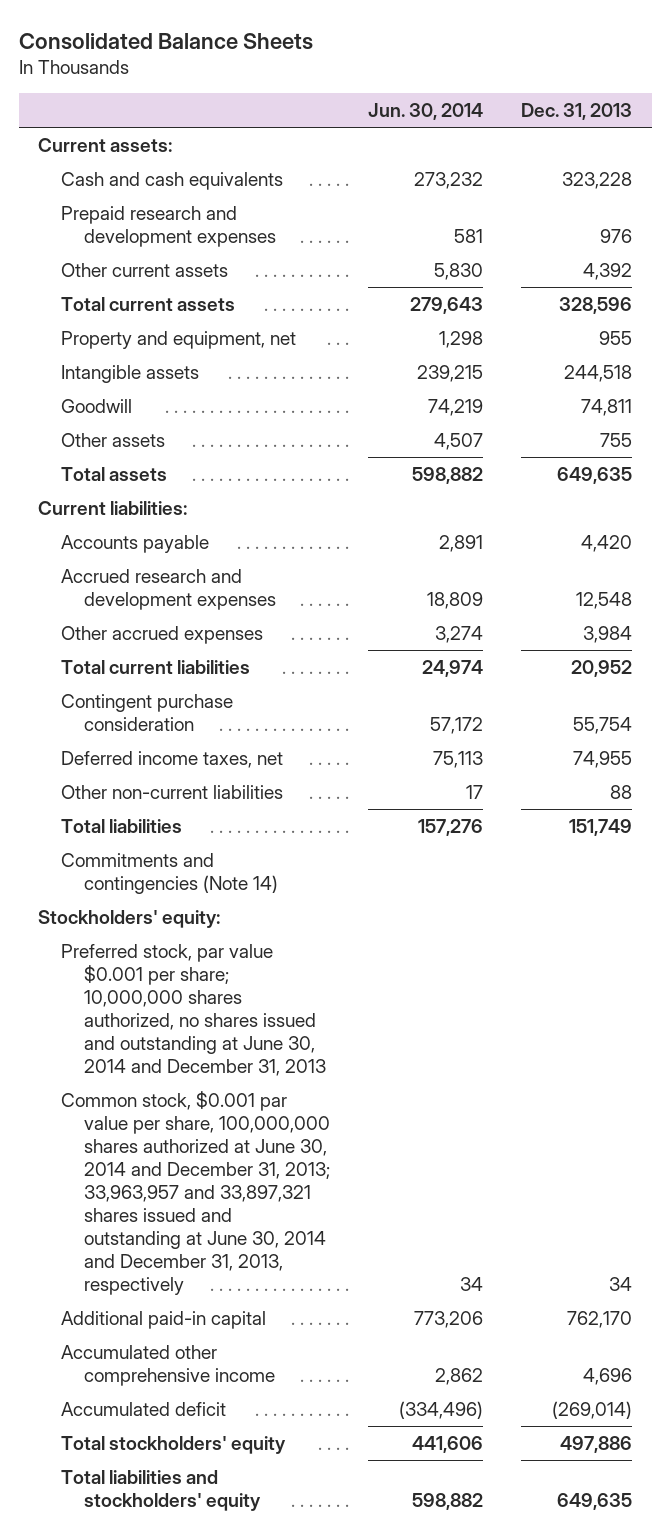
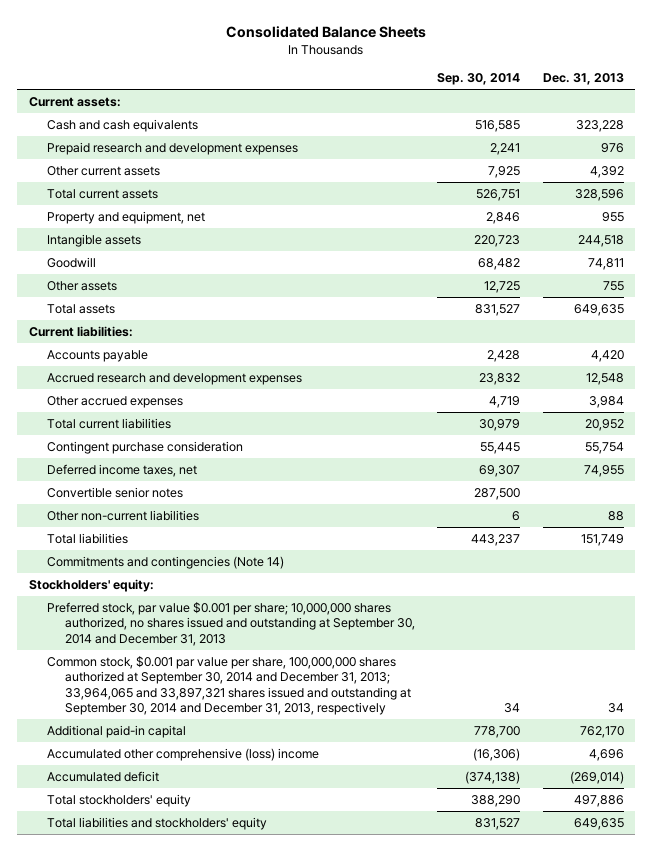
- | Jun. 30, 2014 | Dec. 31, 2013
+ | Sep. 30, 2014 | Dec. 31, 2013
+ Convertible senior notes | 287,500 |
- Preferred stock, par value $0.001 per share; 10,000,000 shares authorized, no shares issued and outstanding at June 30, 2014 and December 31, 2013
- Common stock, $0.001 par value per share, 100,000,000 shares authorized at June 30, 2014 and December 31, 2013; 33,963,957 and 33,897,321 shares issued and outstanding at June 30, 2014 and December 31, 2013, respectively | 34 | 34
+ Preferred stock, par value $0.001 per share; 10,000,000 shares authorized, no shares issued and outstanding at September 30, 2014 and December 31, 2013
+ Common stock, $0.001 par value per share, 100,000,000 shares authorized at September 30, 2014 and December 31, 2013; 33,964,065 and 33,897,321 shares issued and outstanding at September 30, 2014 and December 31, 2013, respectively | 34 | 34
- Accumulated other comprehensive income | 2,862 | 4,696
+ Accumulated other comprehensive (loss) income | (16,306) | 4,696

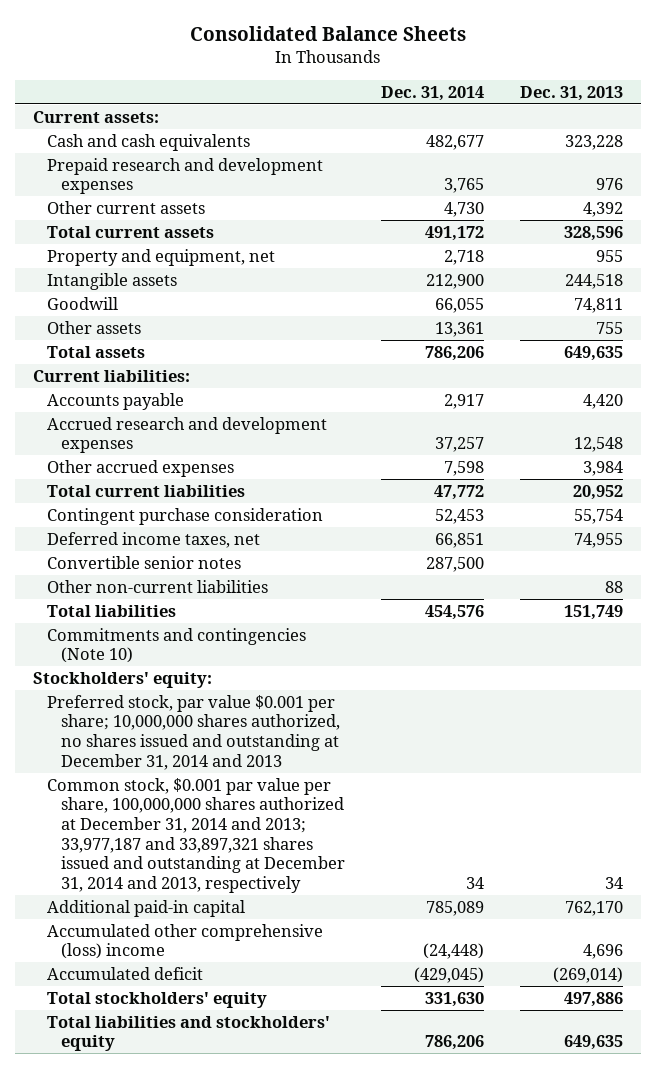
- | Sep. 30, 2014 | Dec. 31, 2013
+ | Dec. 31, 2014 | Dec. 31, 2013
- Commitments and contingencies (Note 14)
+ Commitments and contingencies (Note 10)
- Preferred stock, par value $0.001 per share; 10,000,000 shares authorized, no shares issued and outstanding at September 30, 2014 and December 31, 2013
- Common stock, $0.001 par value per share, 100,000,000 shares authorized at September 30, 2014 and December 31, 2013; 33,964,065 and 33,897,321 shares issued and outstanding at September 30, 2014 and December 31, 2013, respectively | 34 | 34
+ Preferred stock, par value $0.001 per share; 10,000,000 shares authorized, no shares issued and outstanding at December 31, 2014 and 2013
+ Common stock, $0.001 par value per share, 100,000,000 shares authorized at December 31, 2014 and 2013; 33,977,187 and 33,897,321 shares issued and outstanding at December 31, 2014 and 2013, respectively | 34 | 34

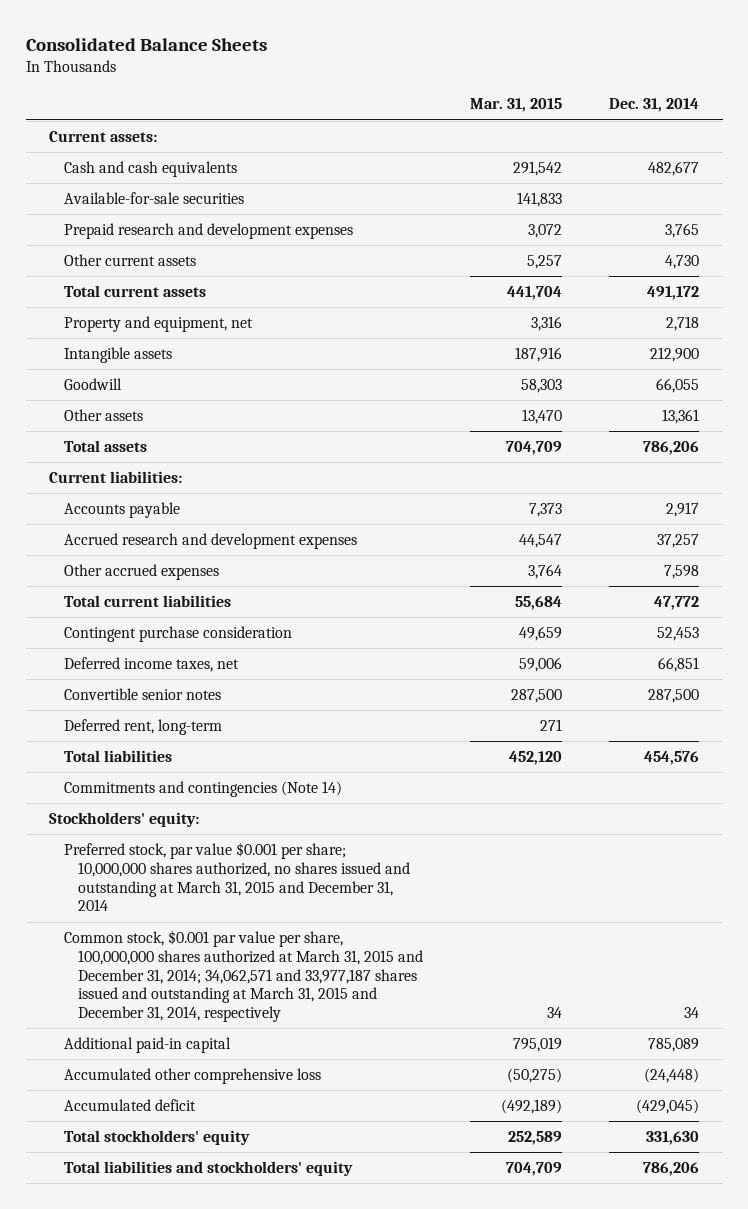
- | Dec. 31, 2014 | Dec. 31, 2013
+ | Mar. 31, 2015 | Dec. 31, 2014
+ Available-for-sale securities | 141,833 |
- Other non-current liabilities | | 88
+ Deferred rent, long-term | 271 |
- Commitments and contingencies (Note 10)
+ Commitments and contingencies (Note 14)
- Preferred stock, par value $0.001 per share; 10,000,000 shares authorized, no shares issued and outstanding at December 31, 2014 and 2013
- Common stock, $0.001 par value per share, 100,000,000 shares authorized at December 31, 2014 and 2013; 33,977,187 and 33,897,321 shares issued and outstanding at December 31, 2014 and 2013, respectively | 34 | 34
+ Preferred stock, par value $0.001 per share; 10,000,000 shares authorized, no shares issued and outstanding at March 31, 2015 and December 31, 2014
+ Common stock, $0.001 par value per share, 100,000,000 shares authorized at March 31, 2015 and December 31, 2014; 34,062,571 and 33,977,187 shares issued and outstanding at March 31, 2015 and December 31, 2014, respectively | 34 | 34
- Accumulated other comprehensive (loss) income | (24,448) | 4,696
+ Accumulated other comprehensive loss | (50,275) | (24,448)

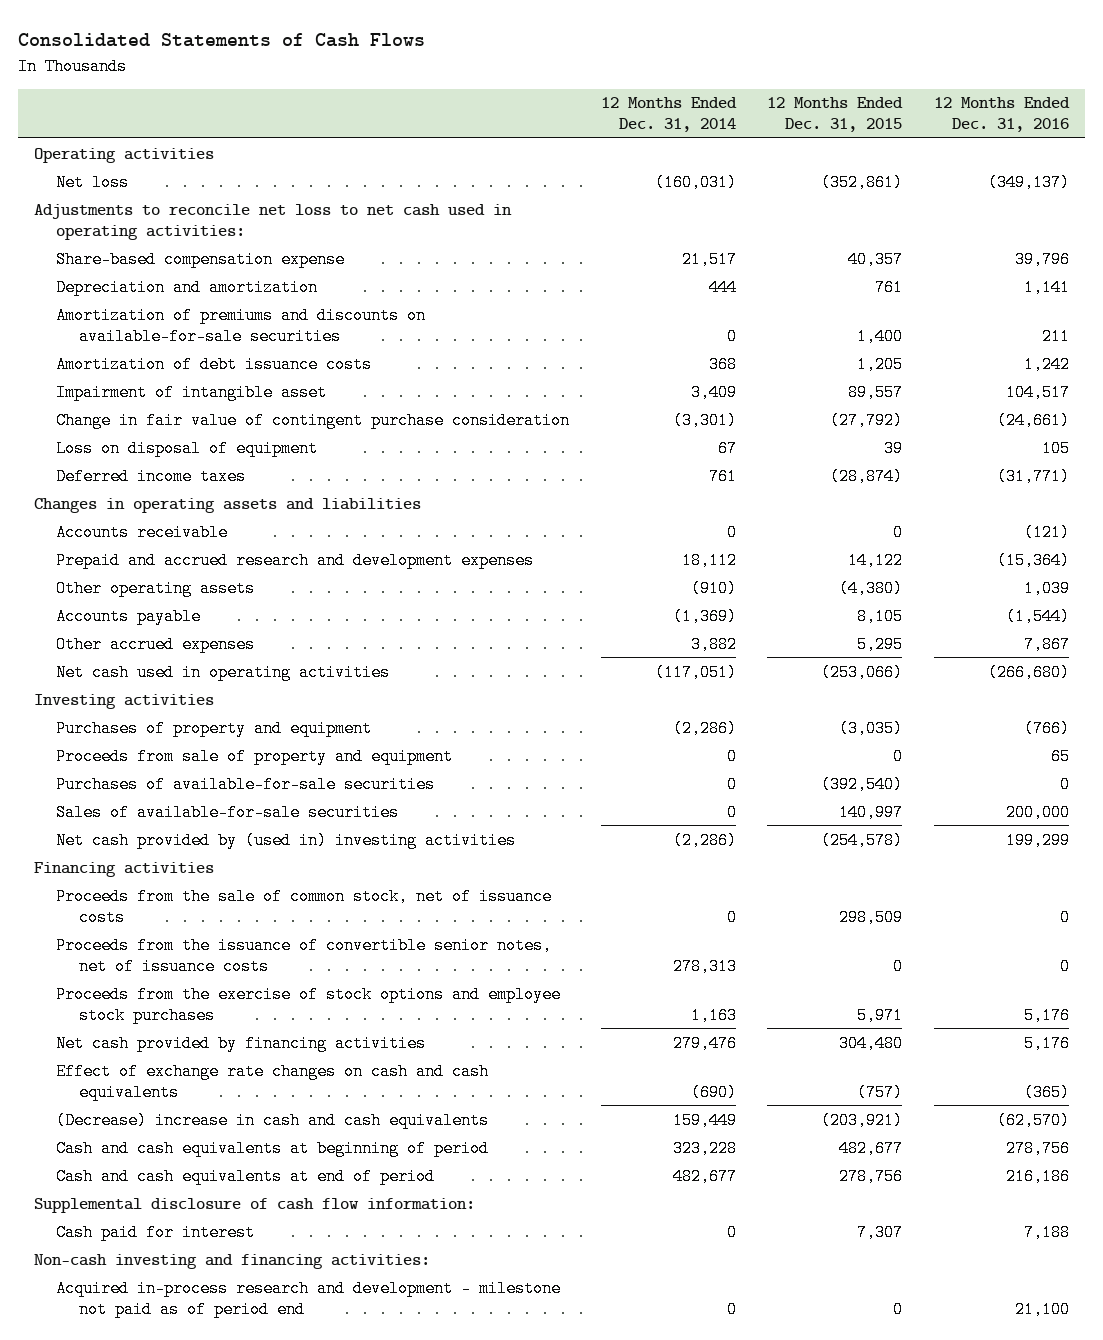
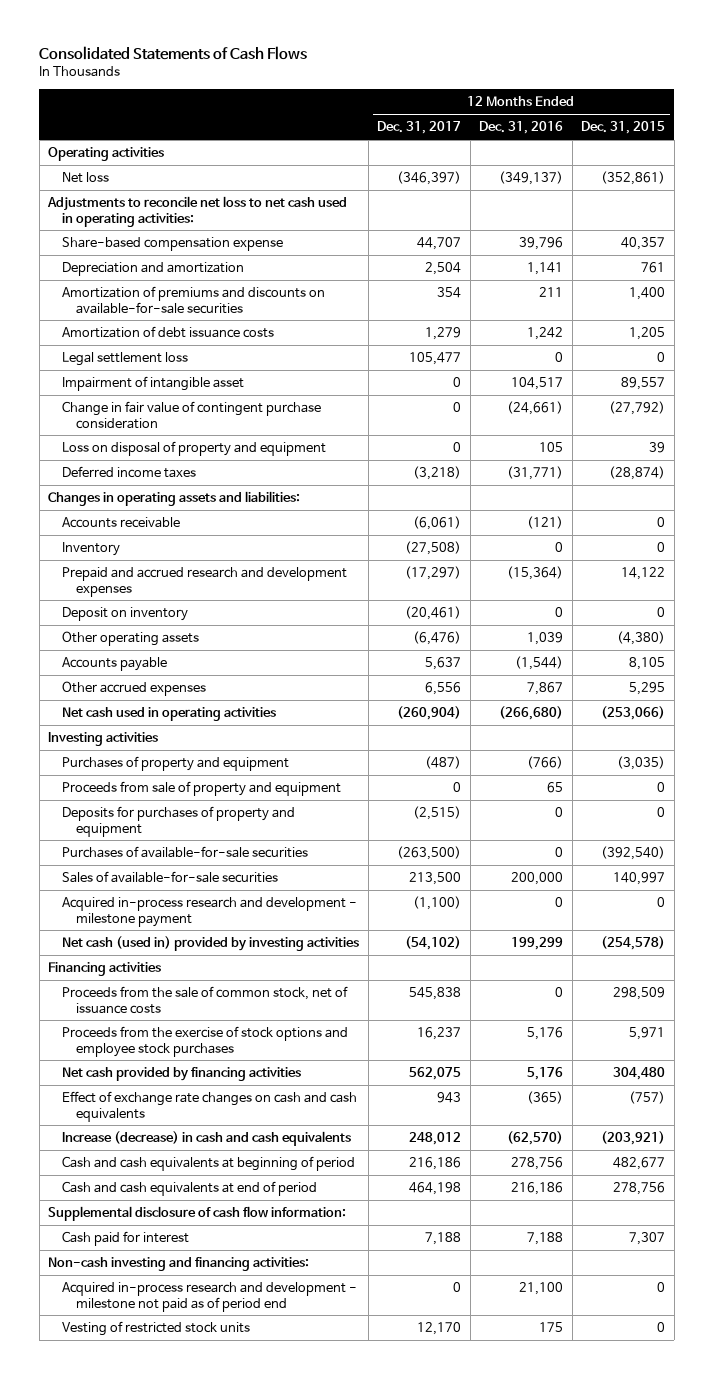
- | 12 Months Ended Dec. 31, 2014 | 12 Months Ended Dec. 31, 2015 | 12 Months Ended Dec. 31, 2016
+ | 12 Months Ended Dec. 31, 2017 | 12 Months Ended Dec. 31, 2016 | 12 Months Ended Dec. 31, 2015
+ Legal settlement loss | 105,477 | 0 | 0
- Loss on disposal of equipment | 67 | 39 | 105
+ Loss on disposal of property and equipment | 0 | 105 | 39
- Changes in operating assets and liabilities
+ Changes in operating assets and liabilities:
+ Inventory | (27,508) | 0 | 0
+ Deposit on inventory | (20,461) | 0 | 0
+ Deposits for purchases of property and equipment | (2,515) | 0 | 0
- Net cash provided by (used in) investing activities | (2,286) | (254,578) | 199,299
+ Acquired in-process research and development - milestone payment | (1,100) | 0 | 0
+ Net cash (used in) provided by investing activities | (54,102) | 199,299 | (254,578)
- Proceeds from the issuance of convertible senior notes, net of issuance costs | 278,313 | 0 | 0
- (Decrease) increase in cash and cash equivalents | 159,449 | (203,921) | (62,570)
+ Increase (decrease) in cash and cash equivalents | 248,012 | (62,570) | (203,921)
+ Vesting of restricted stock units | 12,170 | 175 | 0

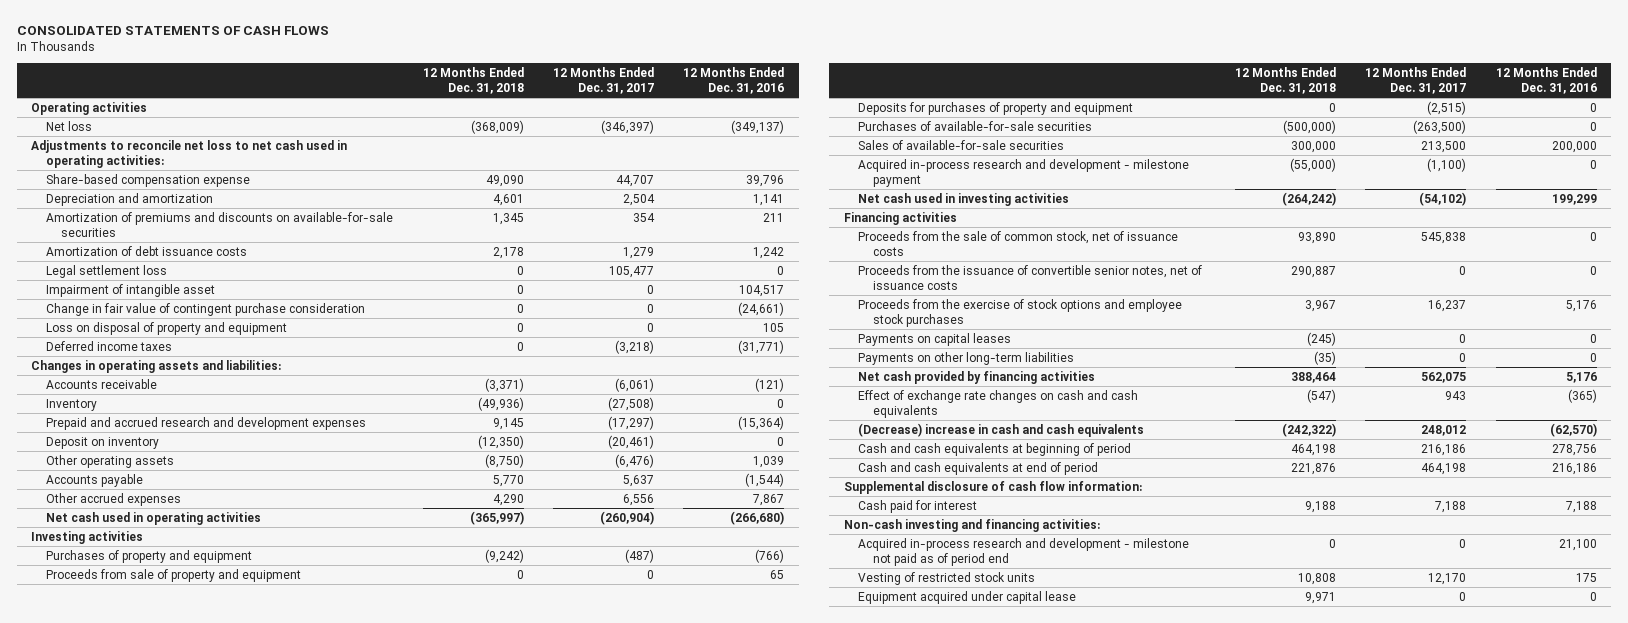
- Consolidated Statements of Cash Flows
+ CONSOLIDATED STATEMENTS OF CASH FLOWS
- | 12 Months Ended Dec. 31, 2017 | 12 Months Ended Dec. 31, 2016 | 12 Months Ended Dec. 31, 2015
+ | 12 Months Ended Dec. 31, 2018 | 12 Months Ended Dec. 31, 2017 | 12 Months Ended Dec. 31, 2016
- Net cash (used in) provided by investing activities | (54,102) | 199,299 | (254,578)
+ Net cash used in investing activities | (264,242) | (54,102) | 199,299
+ Proceeds from the issuance of convertible senior notes, net of issuance costs | 290,887 | 0 | 0
+ Payments on capital leases | (245) | 0 | 0
+ Payments on other long-term liabilities | (35) | 0 | 0
- Increase (decrease) in cash and cash equivalents | 248,012 | (62,570) | (203,921)
+ (Decrease) increase in cash and cash equivalents | (242,322) | 248,012 | (62,570)
+ Equipment acquired under capital lease | 9,971 | 0 | 0

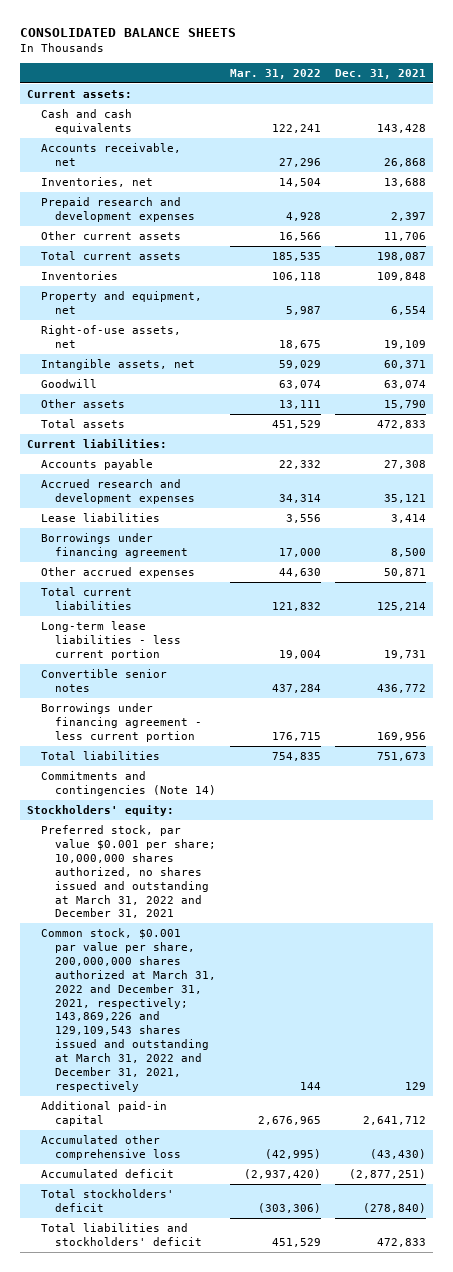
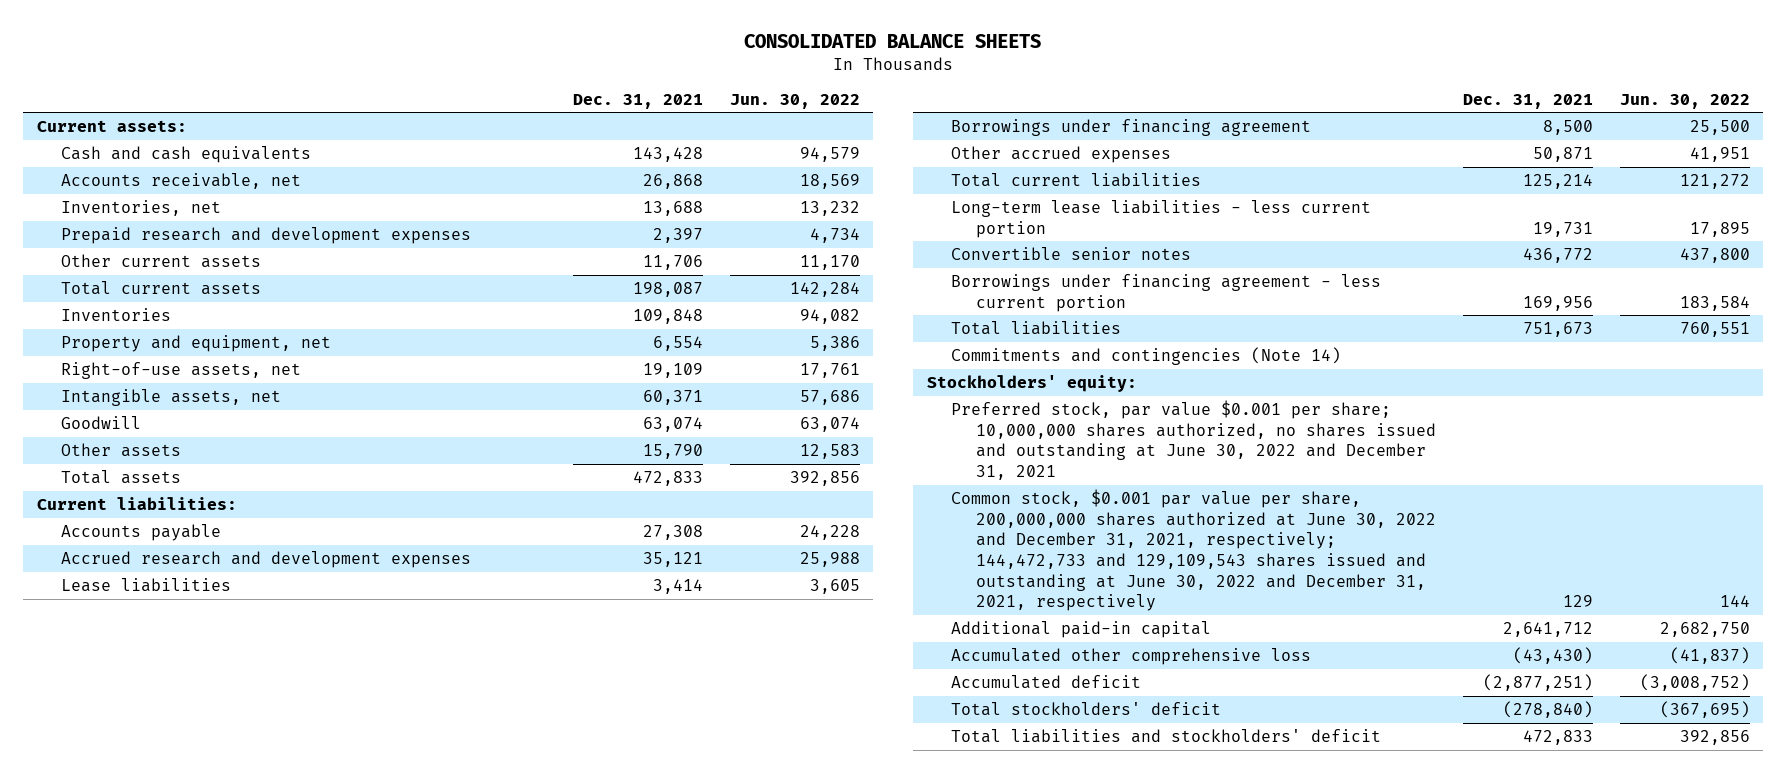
- | Mar. 31, 2022 | Dec. 31, 2021
+ | Dec. 31, 2021 | Jun. 30, 2022
- Preferred stock, par value $0.001 per share; 10,000,000 shares authorized, no shares issued and outstanding at March 31, 2022 and December 31, 2021
- Common stock, $0.001 par value per share, 200,000,000 shares authorized at March 31, 2022 and December 31, 2021, respectively; 143,869,226 and 129,109,543 shares issued and outstanding at March 31, 2022 and December 31, 2021, respectively | 144 | 129
+ Preferred stock, par value $0.001 per share; 10,000,000 shares authorized, no shares issued and outstanding at June 30, 2022 and December 31, 2021
+ Common stock, $0.001 par value per share, 200,000,000 shares authorized at June 30, 2022 and December 31, 2021, respectively; 144,472,733 and 129,109,543 shares issued and outstanding at June 30, 2022 and December 31, 2021, respectively | 129 | 144

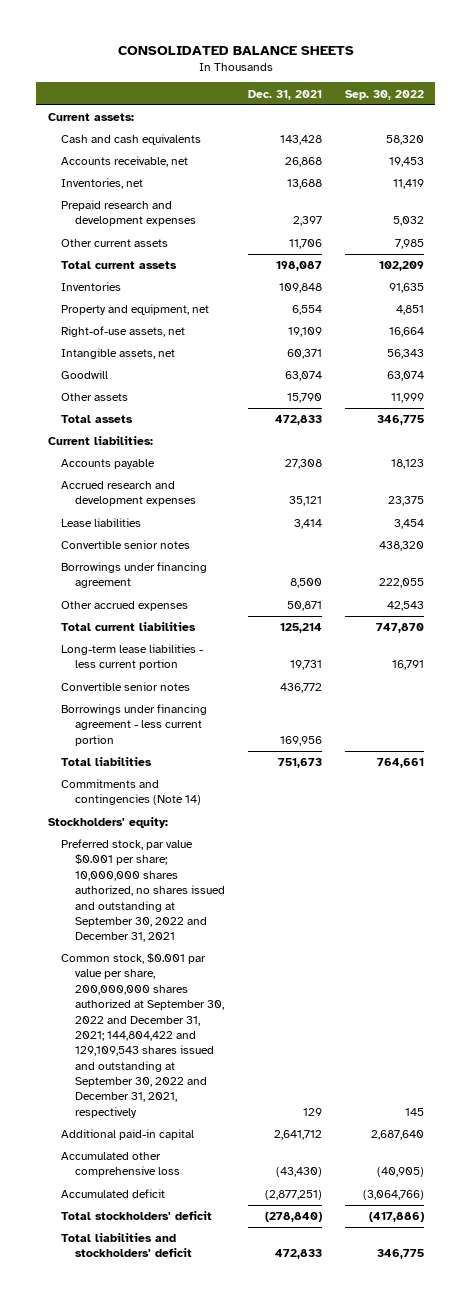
- | Dec. 31, 2021 | Jun. 30, 2022
+ | Dec. 31, 2021 | Sep. 30, 2022
+ Convertible senior notes | | 438,320
- Preferred stock, par value $0.001 per share; 10,000,000 shares authorized, no shares issued and outstanding at June 30, 2022 and December 31, 2021
- Common stock, $0.001 par value per share, 200,000,000 shares authorized at June 30, 2022 and December 31, 2021, respectively; 144,472,733 and 129,109,543 shares issued and outstanding at June 30, 2022 and December 31, 2021, respectively | 129 | 144
+ Preferred stock, par value $0.001 per share; 10,000,000 shares authorized, no shares issued and outstanding at September 30, 2022 and December 31, 2021
+ Common stock, $0.001 par value per share, 200,000,000 shares authorized at September 30, 2022 and December 31, 2021; 144,804,422 and 129,109,543 shares issued and outstanding at September 30, 2022 and December 31, 2021, respectively | 129 | 145

